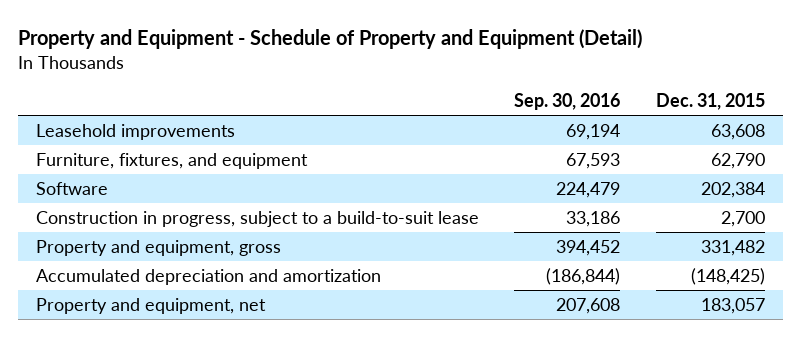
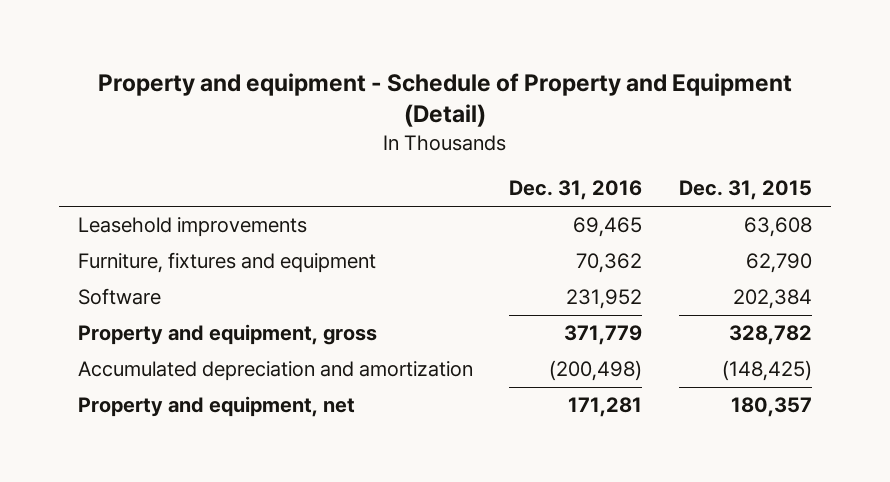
- Property and Equipment - Schedule of Property and Equipment (Detail)
+ Property and equipment - Schedule of Property and Equipment (Detail)
- | Sep. 30, 2016 | Dec. 31, 2015
+ | Dec. 31, 2016 | Dec. 31, 2015
- Furniture, fixtures, and equipment | 67,593 | 62,790
+ Furniture, fixtures and equipment | 70,362 | 62,790
- Construction in progress, subject to a build-to-suit lease | 33,186 | 2,700
- Property and equipment, gross | 394,452 | 331,482
+ Property and equipment, gross | 371,779 | 328,782
- Property and equipment, net | 207,608 | 183,057
+ Property and equipment, net | 171,281 | 180,357

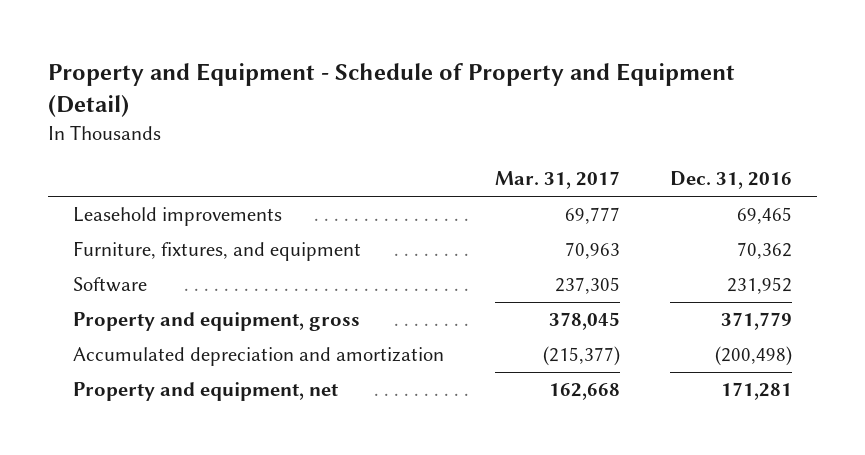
- Property and equipment - Schedule of Property and Equipment (Detail)
+ Property and Equipment - Schedule of Property and Equipment (Detail)
- | Dec. 31, 2016 | Dec. 31, 2015
+ | Mar. 31, 2017 | Dec. 31, 2016
- Furniture, fixtures and equipment | 70,362 | 62,790
+ Furniture, fixtures, and equipment | 70,963 | 70,362

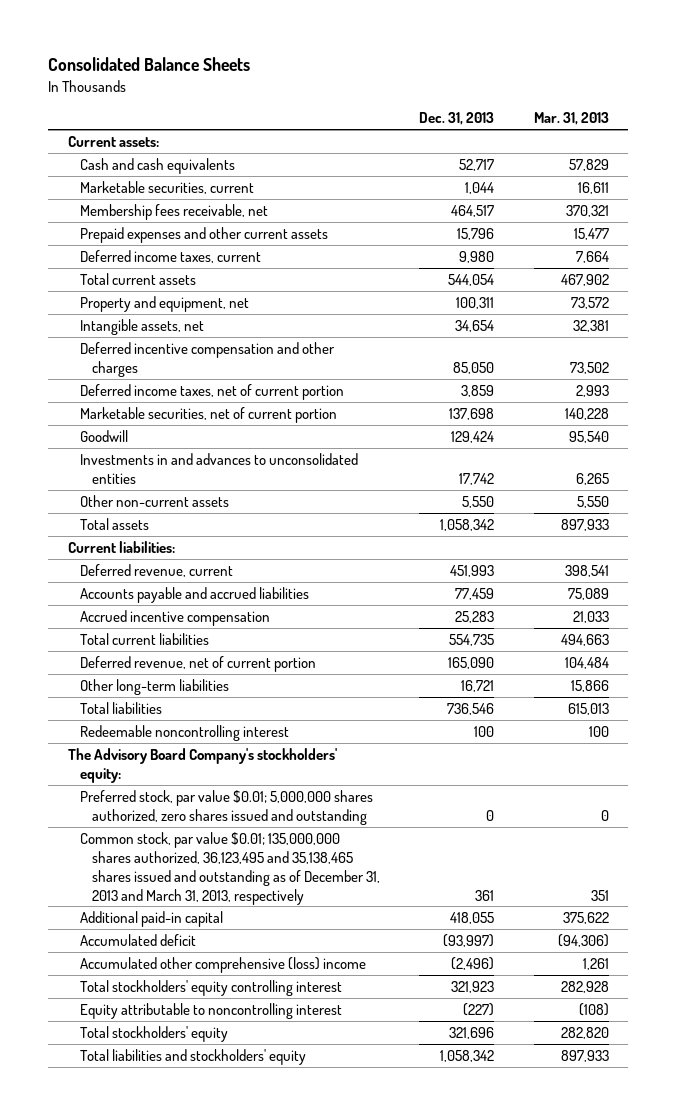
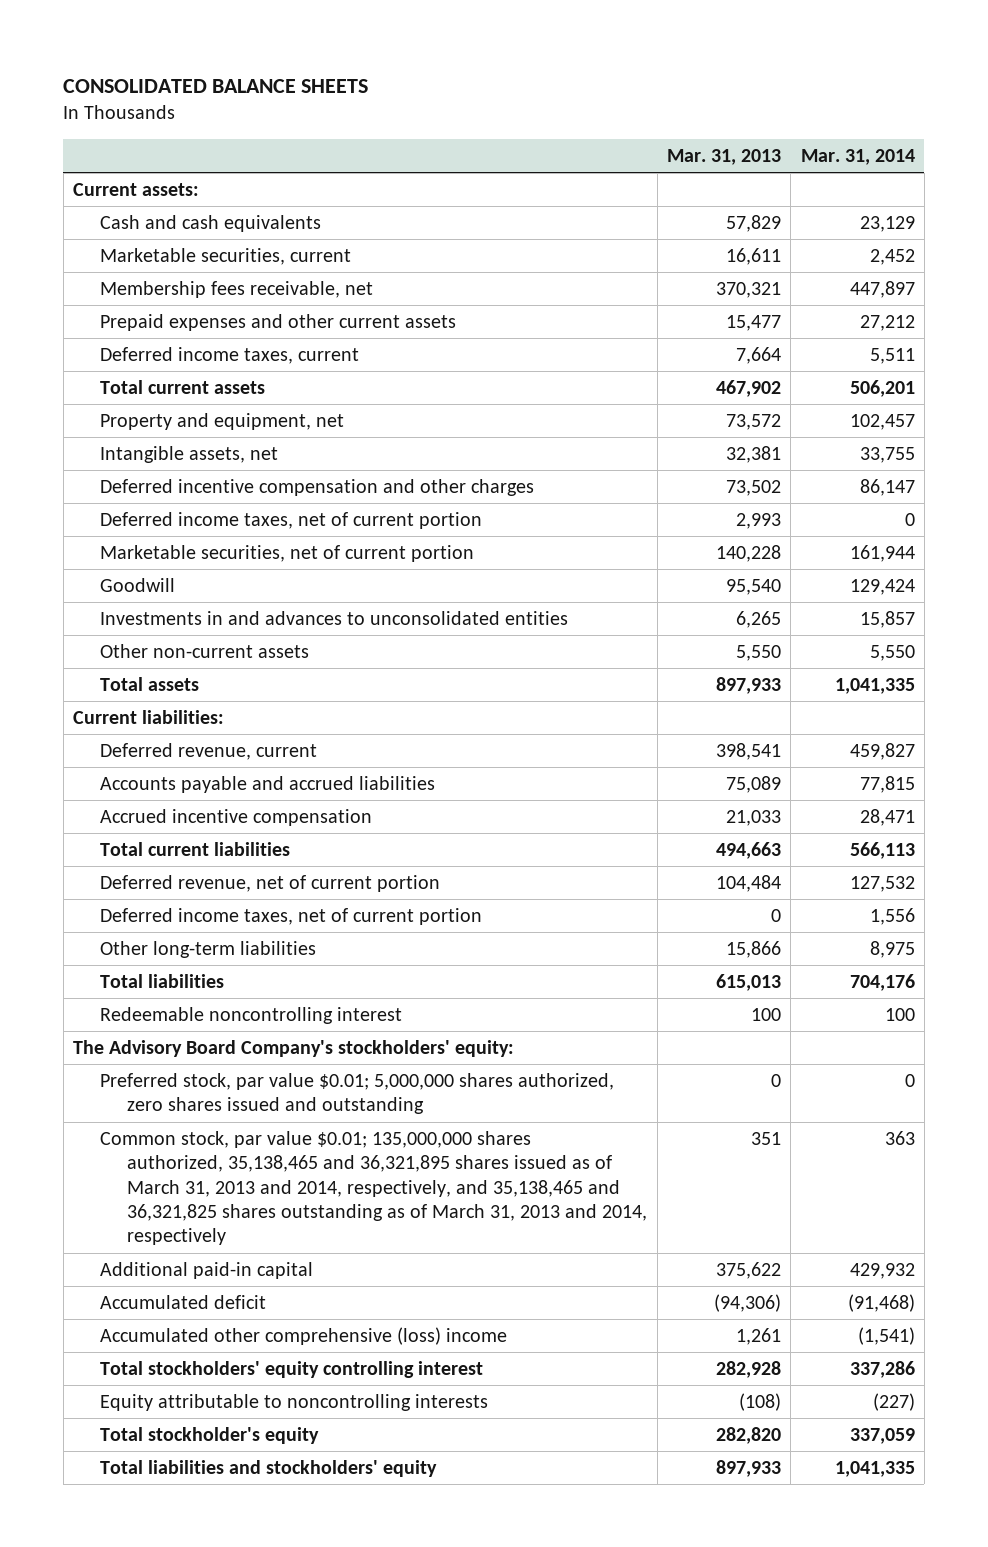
- Consolidated Balance Sheets
+ CONSOLIDATED BALANCE SHEETS
- | Dec. 31, 2013 | Mar. 31, 2013
+ | Mar. 31, 2013 | Mar. 31, 2014
+ Deferred income taxes, net of current portion | 0 | 1,556
- Common stock, par value $0.01; 135,000,000 shares authorized, 36,123,495 and 35,138,465 shares issued and outstanding as of December 31, 2013 and March 31, 2013, respectively | 361 | 351
+ Common stock, par value $0.01; 135,000,000 shares authorized, 35,138,465 and 36,321,895 shares issued as of March 31, 2013 and 2014, respectively, and 35,138,465 and 36,321,825 shares outstanding as of March 31, 2013 and 2014, respectively | 351 | 363
- Equity attributable to noncontrolling interest | (227) | (108)
- Total stockholders' equity | 321,696 | 282,820
+ Equity attributable to noncontrolling interests | (108) | (227)
+ Total stockholder's equity | 282,820 | 337,059

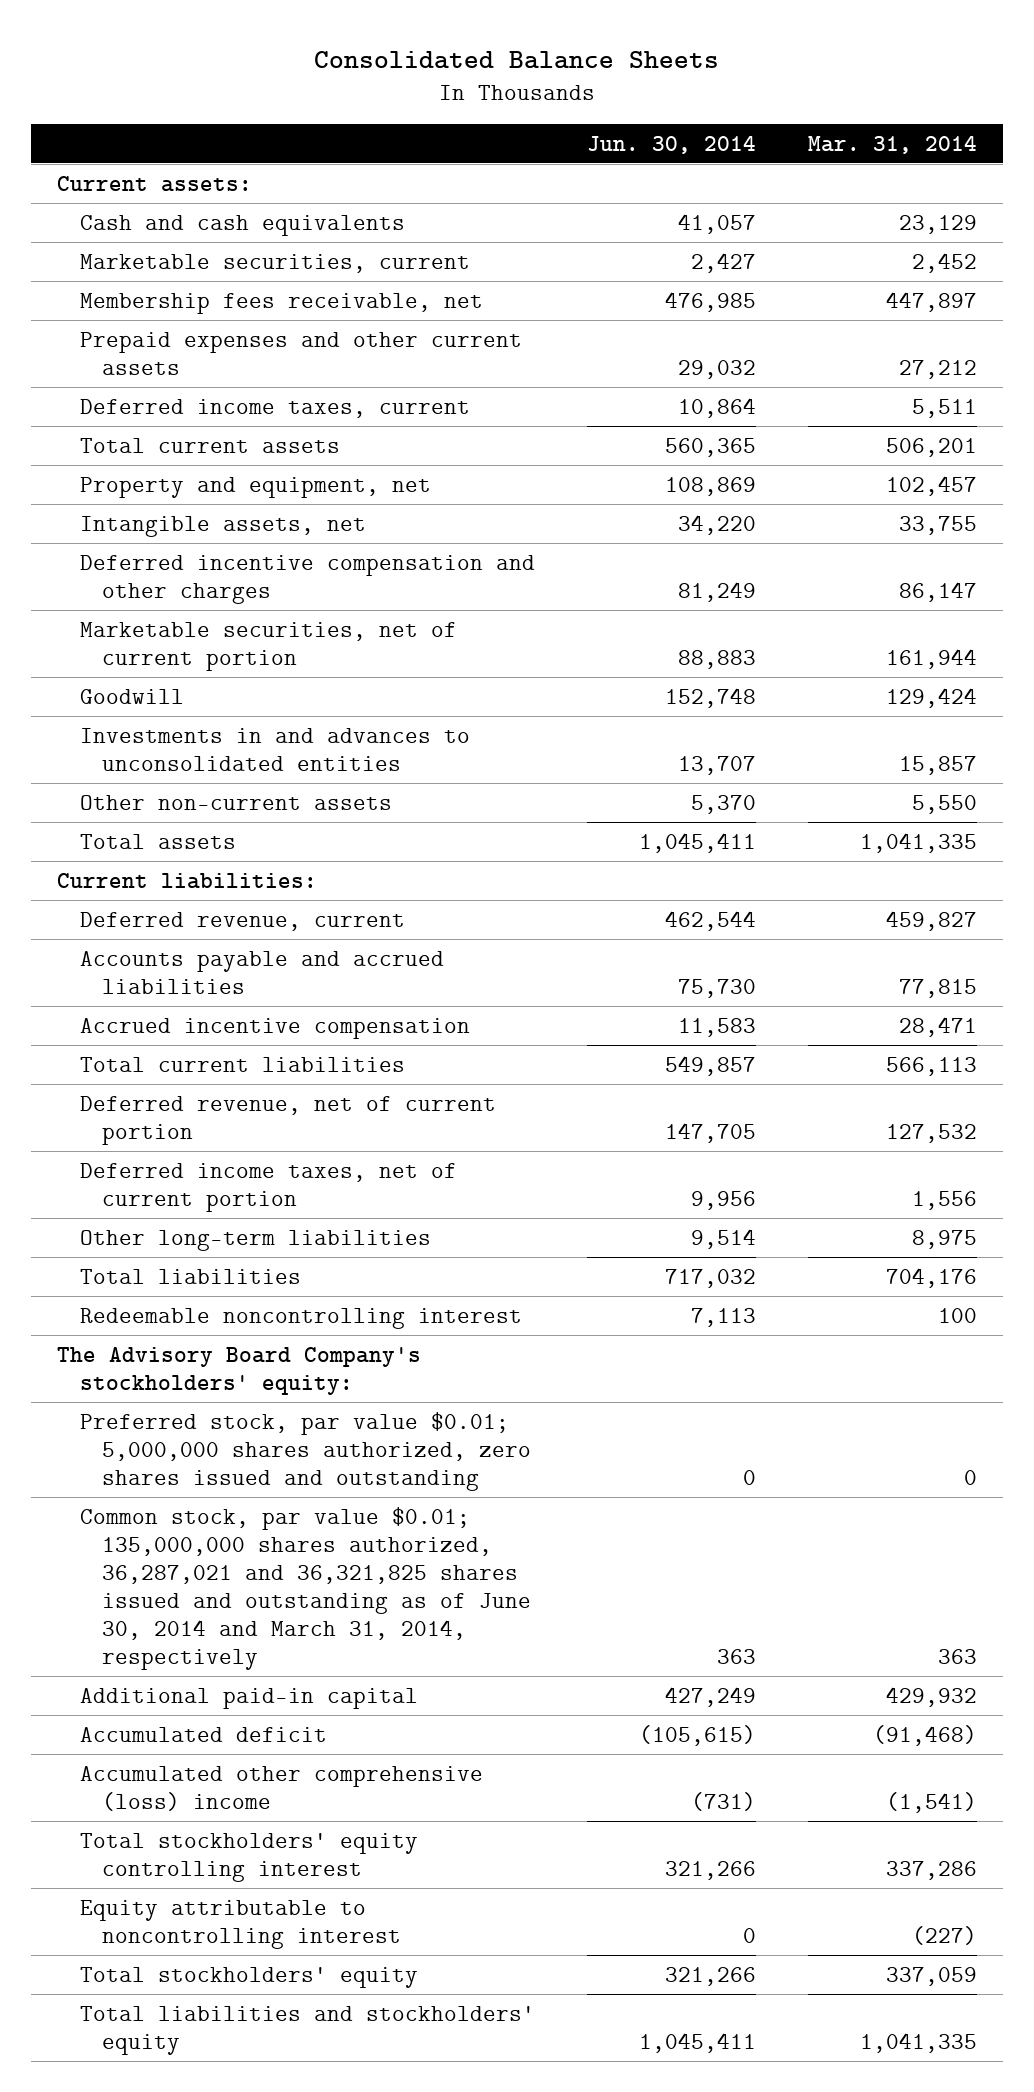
- CONSOLIDATED BALANCE SHEETS
+ Consolidated Balance Sheets
- | Mar. 31, 2013 | Mar. 31, 2014
+ | Jun. 30, 2014 | Mar. 31, 2014
- Deferred income taxes, net of current portion | 2,993 | 0
- Common stock, par value $0.01; 135,000,000 shares authorized, 35,138,465 and 36,321,895 shares issued as of March 31, 2013 and 2014, respectively, and 35,138,465 and 36,321,825 shares outstanding as of March 31, 2013 and 2014, respectively | 351 | 363
+ Common stock, par value $0.01; 135,000,000 shares authorized, 36,287,021 and 36,321,825 shares issued and outstanding as of June 30, 2014 and March 31, 2014, respectively | 363 | 363
- Equity attributable to noncontrolling interests | (108) | (227)
- Total stockholder's equity | 282,820 | 337,059
+ Equity attributable to noncontrolling interest | 0 | (227)
+ Total stockholders' equity | 321,266 | 337,059

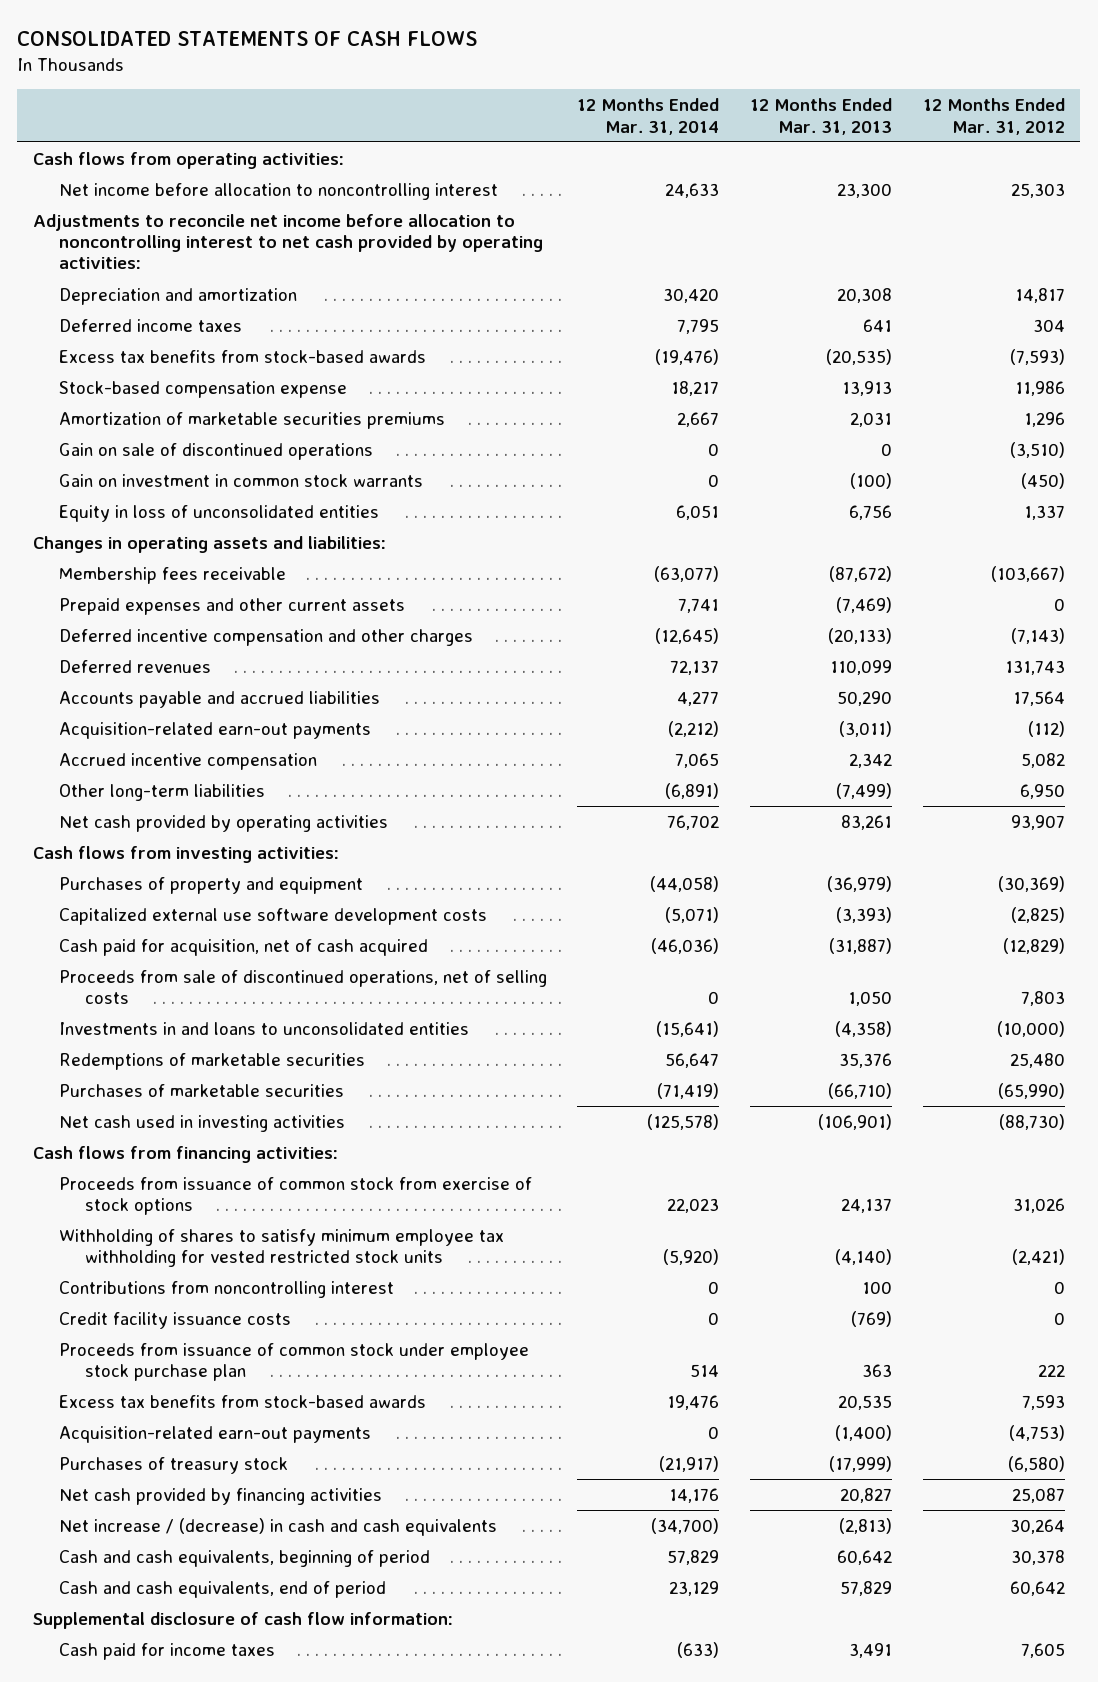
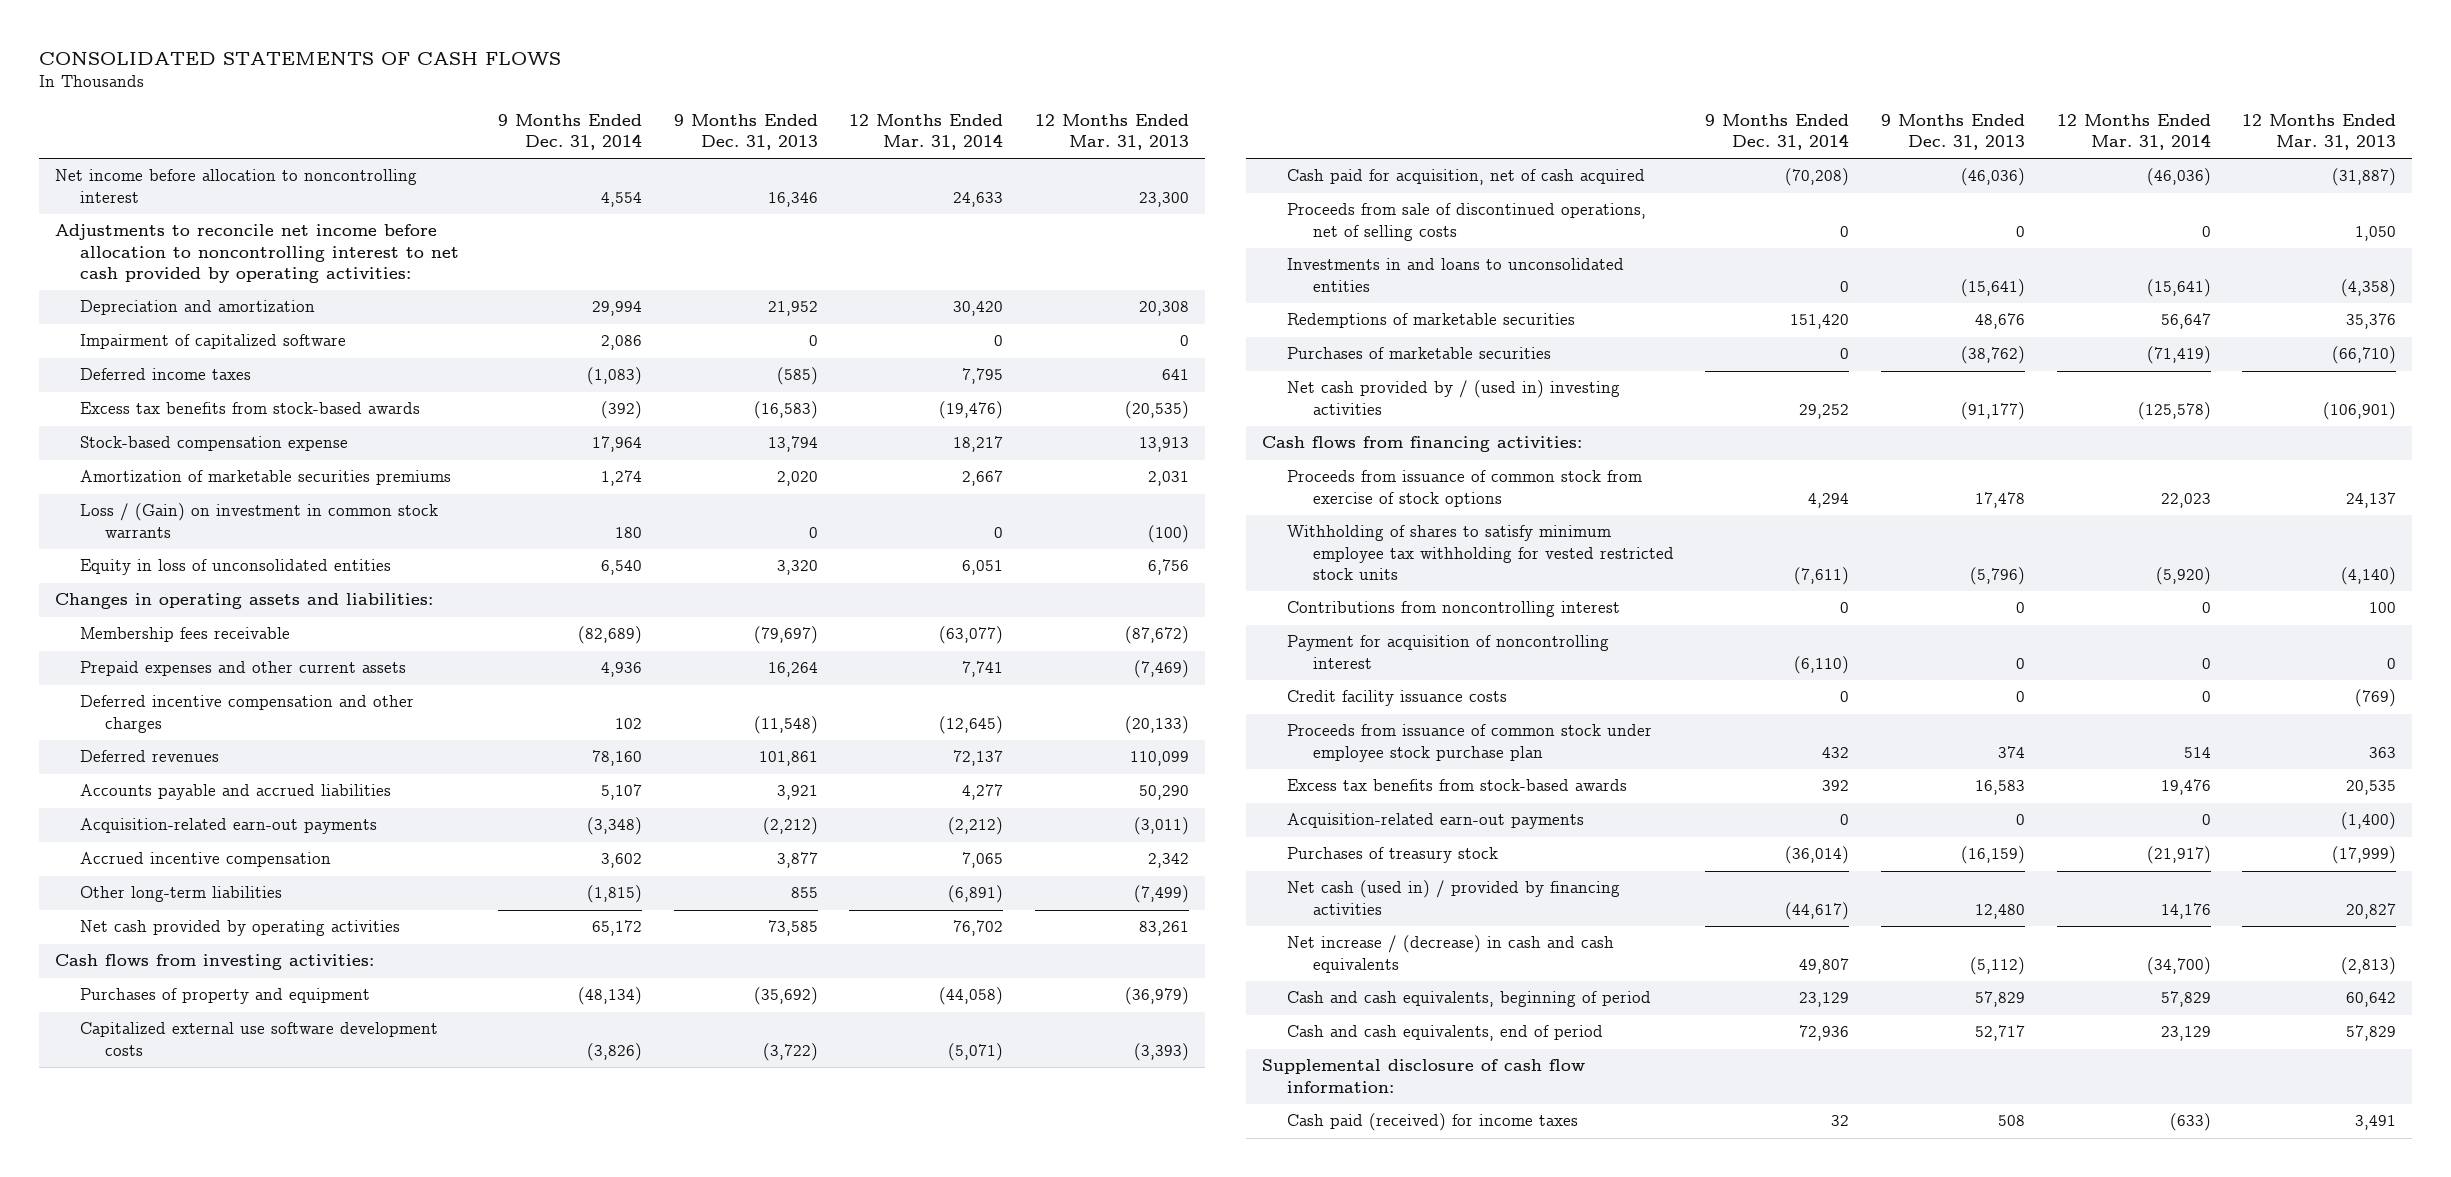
- | 12 Months Ended Mar. 31, 2014 | 12 Months Ended Mar. 31, 2013 | 12 Months Ended Mar. 31, 2012
+ | 9 Months Ended Dec. 31, 2014 | 9 Months Ended Dec. 31, 2013 | 12 Months Ended Mar. 31, 2014 | 12 Months Ended Mar. 31, 2013
- Cash flows from operating activities:
+ Impairment of capitalized software | 2,086 | 0 | 0 | 0
- Gain on sale of discontinued operations | 0 | 0 | (3,510)
- Gain on investment in common stock warrants | 0 | (100) | (450)
+ Loss / (Gain) on investment in common stock warrants | 180 | 0 | 0 | (100)
- Net cash used in investing activities | (125,578) | (106,901) | (88,730)
+ Net cash provided by / (used in) investing activities | 29,252 | (91,177) | (125,578) | (106,901)
+ Payment for acquisition of noncontrolling interest | (6,110) | 0 | 0 | 0
- Net cash provided by financing activities | 14,176 | 20,827 | 25,087
+ Net cash (used in) / provided by financing activities | (44,617) | 12,480 | 14,176 | 20,827
- Cash paid for income taxes | (633) | 3,491 | 7,605
+ Cash paid (received) for income taxes | 32 | 508 | (633) | 3,491

